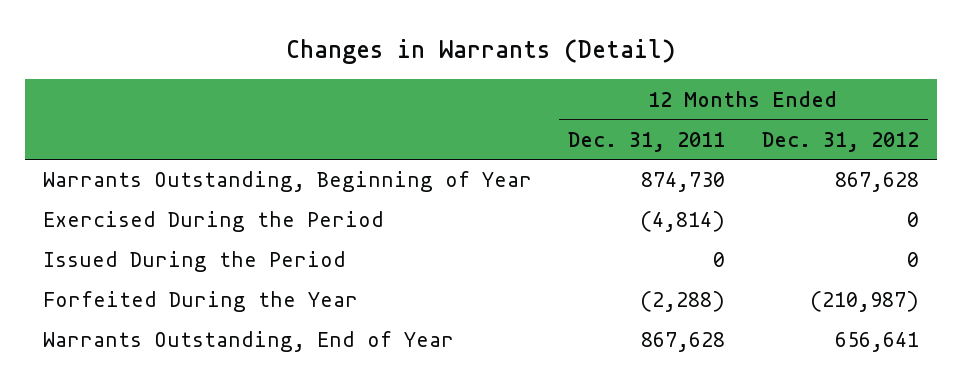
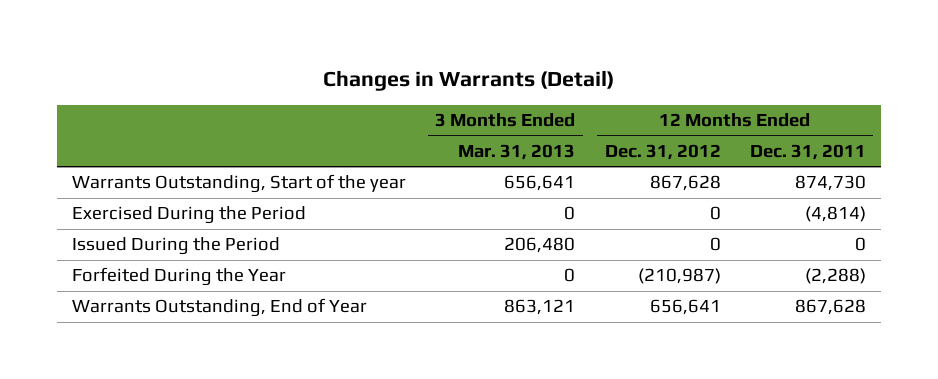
- | 12 Months Ended Dec. 31, 2011 | 12 Months Ended Dec. 31, 2012
+ | 3 Months Ended Mar. 31, 2013 | 12 Months Ended Dec. 31, 2012 | 12 Months Ended Dec. 31, 2011
- Warrants Outstanding, Beginning of Year | 874,730 | 867,628
+ Warrants Outstanding, Start of the year | 656,641 | 867,628 | 874,730

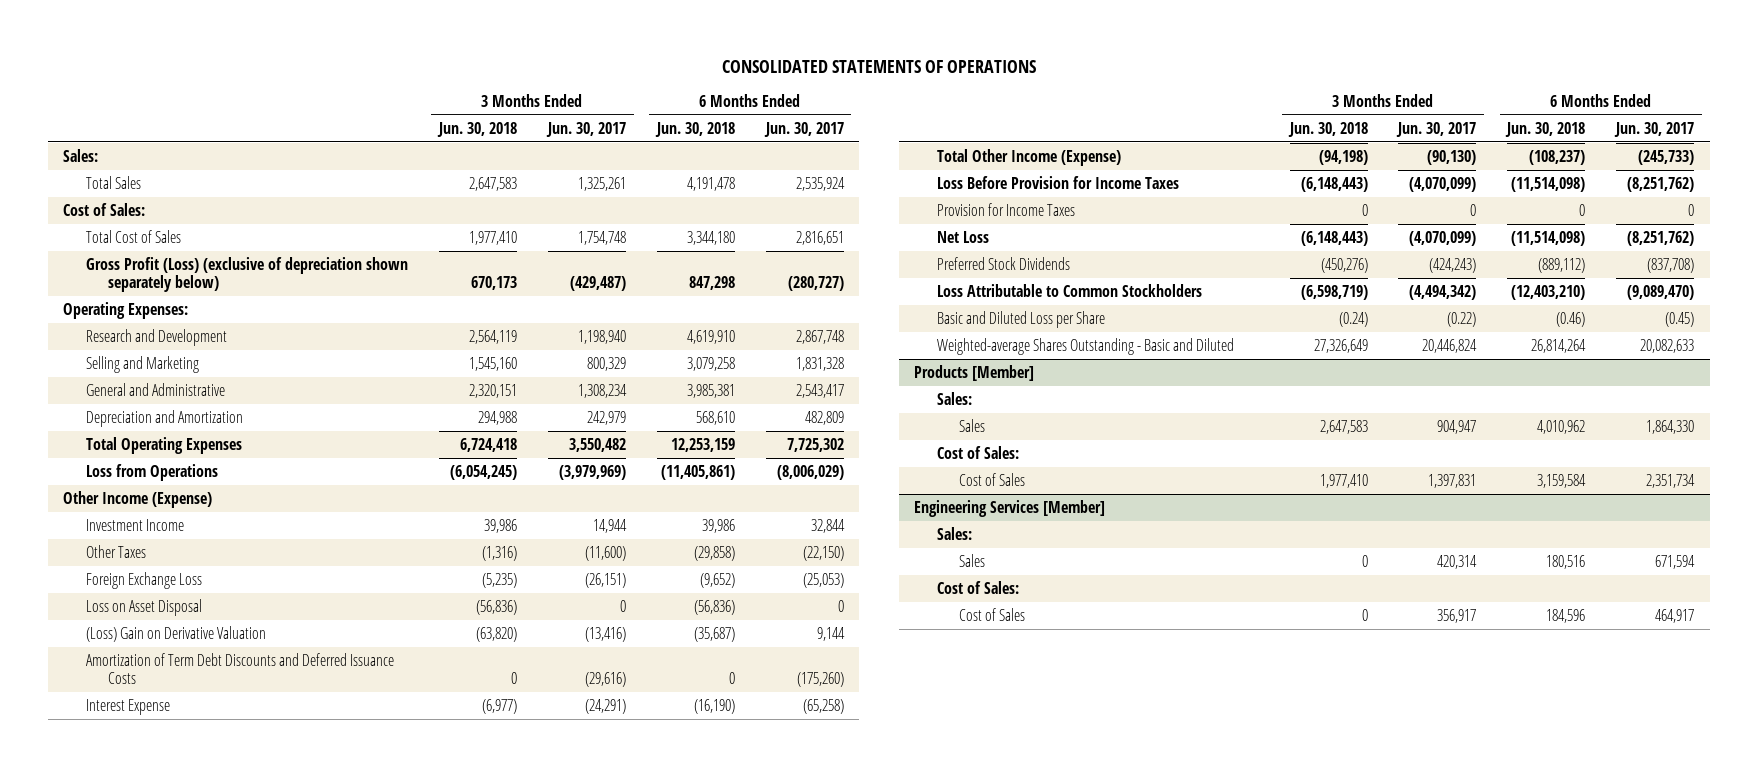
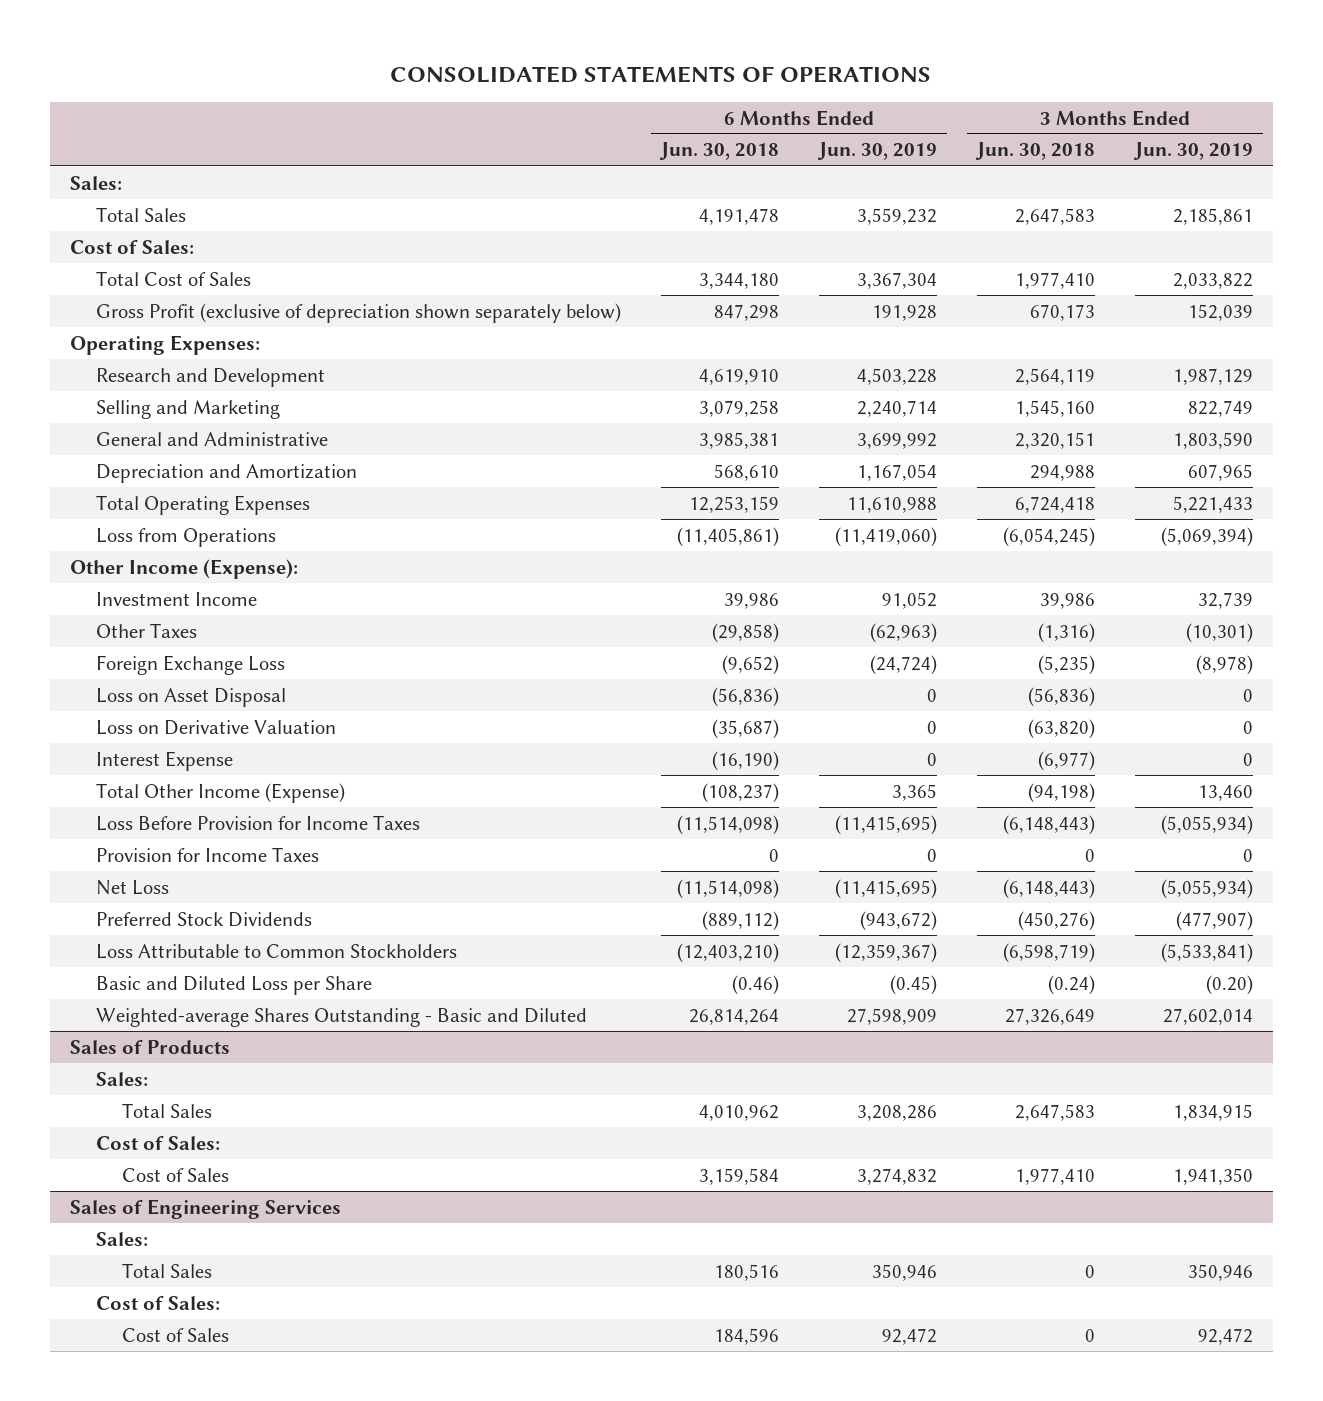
- | 3 Months Ended Jun. 30, 2018 | 3 Months Ended Jun. 30, 2017 | 6 Months Ended Jun. 30, 2018 | 6 Months Ended Jun. 30, 2017
+ | 6 Months Ended Jun. 30, 2018 | 6 Months Ended Jun. 30, 2019 | 3 Months Ended Jun. 30, 2018 | 3 Months Ended Jun. 30, 2019
- Gross Profit (Loss) (exclusive of depreciation shown separately below) | 670,173 | (429,487) | 847,298 | (280,727)
+ Gross Profit (exclusive of depreciation shown separately below) | 847,298 | 191,928 | 670,173 | 152,039
- Other Income (Expense)
+ Other Income (Expense):
- (Loss) Gain on Derivative Valuation | (63,820) | (13,416) | (35,687) | 9,144
- Amortization of Term Debt Discounts and Deferred Issuance Costs | 0 | (29,616) | 0 | (175,260)
+ Loss on Derivative Valuation | (35,687) | 0 | (63,820) | 0
- Products [Member]
+ Sales of Products
- Sales | 2,647,583 | 904,947 | 4,010,962 | 1,864,330
+ Total Sales | 4,010,962 | 3,208,286 | 2,647,583 | 1,834,915
- Engineering Services [Member]
+ Sales of Engineering Services
- Sales | 0 | 420,314 | 180,516 | 671,594
+ Total Sales | 180,516 | 350,946 | 0 | 350,946

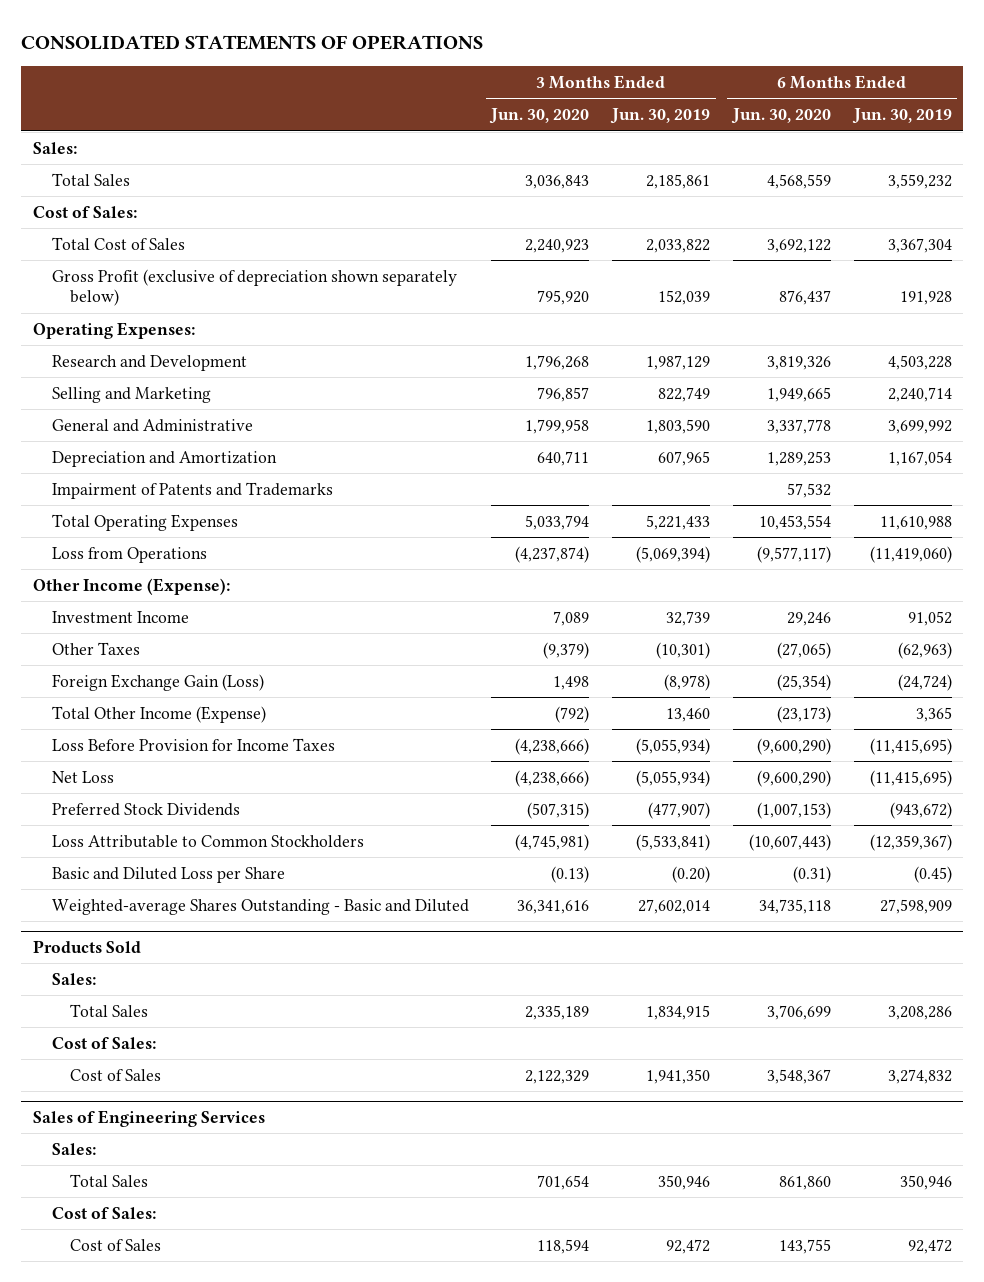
- | 6 Months Ended Jun. 30, 2018 | 6 Months Ended Jun. 30, 2019 | 3 Months Ended Jun. 30, 2018 | 3 Months Ended Jun. 30, 2019
+ | 3 Months Ended Jun. 30, 2020 | 3 Months Ended Jun. 30, 2019 | 6 Months Ended Jun. 30, 2020 | 6 Months Ended Jun. 30, 2019
+ Impairment of Patents and Trademarks | | | 57,532 |
- Foreign Exchange Loss | (9,652) | (24,724) | (5,235) | (8,978)
- Loss on Asset Disposal | (56,836) | 0 | (56,836) | 0
- Loss on Derivative Valuation | (35,687) | 0 | (63,820) | 0
- Interest Expense | (16,190) | 0 | (6,977) | 0
+ Foreign Exchange Gain (Loss) | 1,498 | (8,978) | (25,354) | (24,724)
- Provision for Income Taxes | 0 | 0 | 0 | 0
- Sales of Products
+ Products Sold

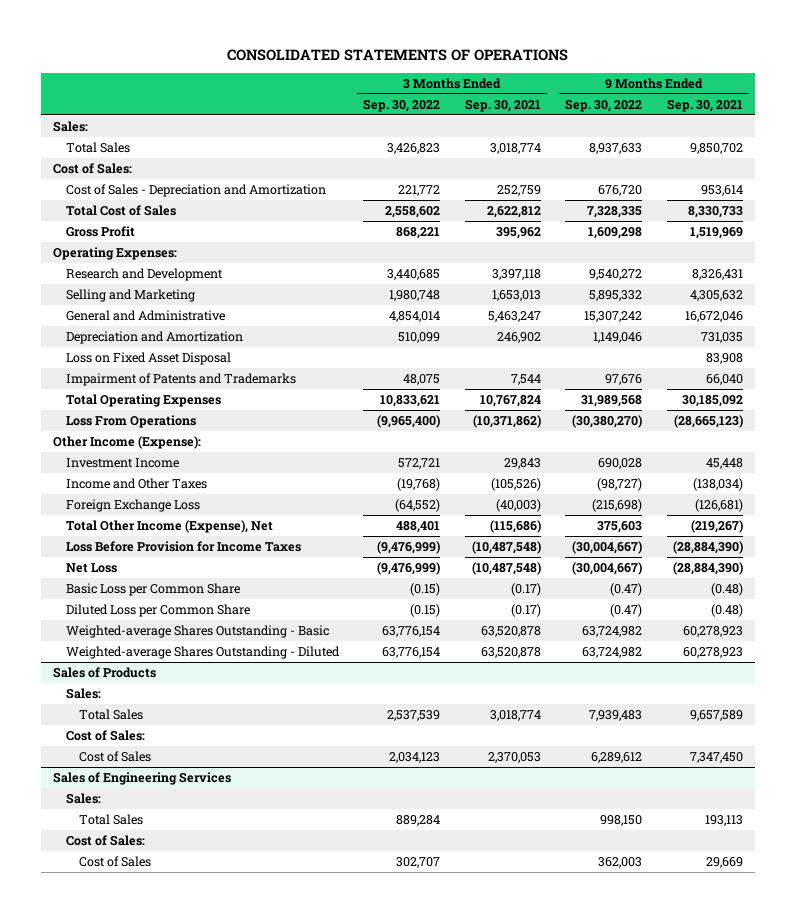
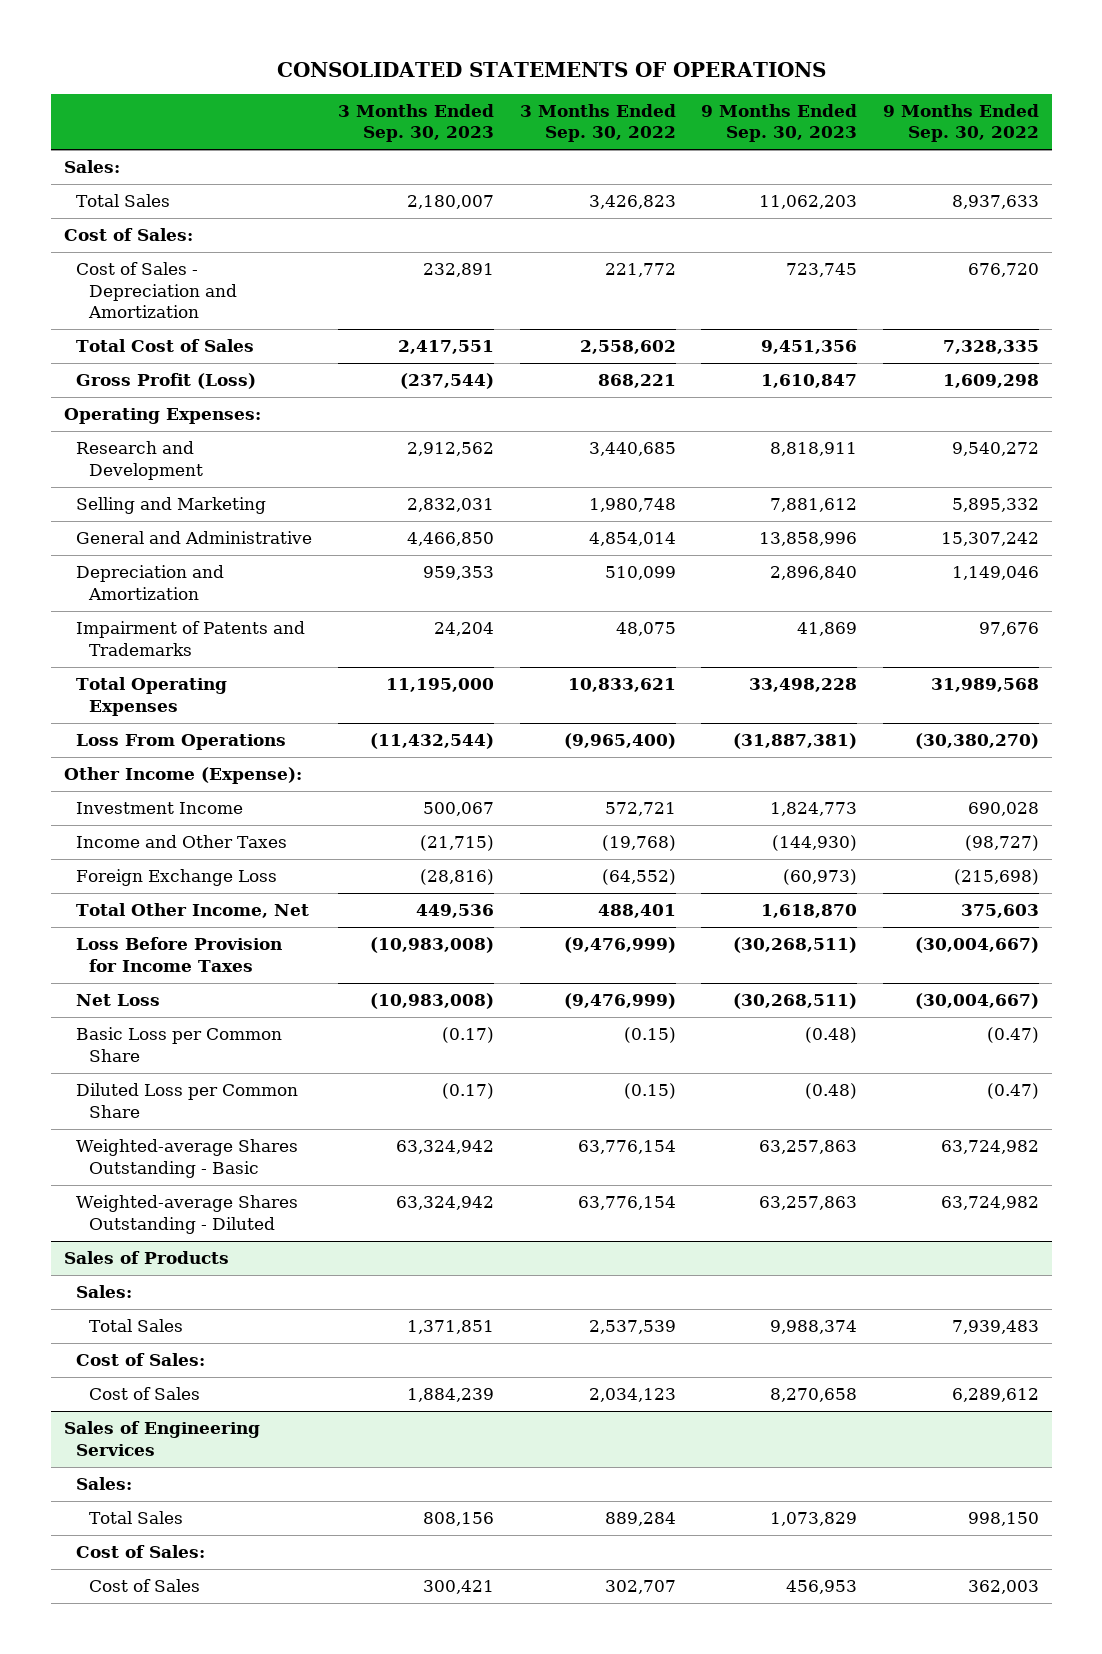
- | 3 Months Ended Sep. 30, 2022 | 3 Months Ended Sep. 30, 2021 | 9 Months Ended Sep. 30, 2022 | 9 Months Ended Sep. 30, 2021
+ | 3 Months Ended Sep. 30, 2023 | 3 Months Ended Sep. 30, 2022 | 9 Months Ended Sep. 30, 2023 | 9 Months Ended Sep. 30, 2022
- Gross Profit | 868,221 | 395,962 | 1,609,298 | 1,519,969
+ Gross Profit (Loss) | (237,544) | 868,221 | 1,610,847 | 1,609,298
- Loss on Fixed Asset Disposal | | | | 83,908
- Total Other Income (Expense), Net | 488,401 | (115,686) | 375,603 | (219,267)
+ Total Other Income, Net | 449,536 | 488,401 | 1,618,870 | 375,603

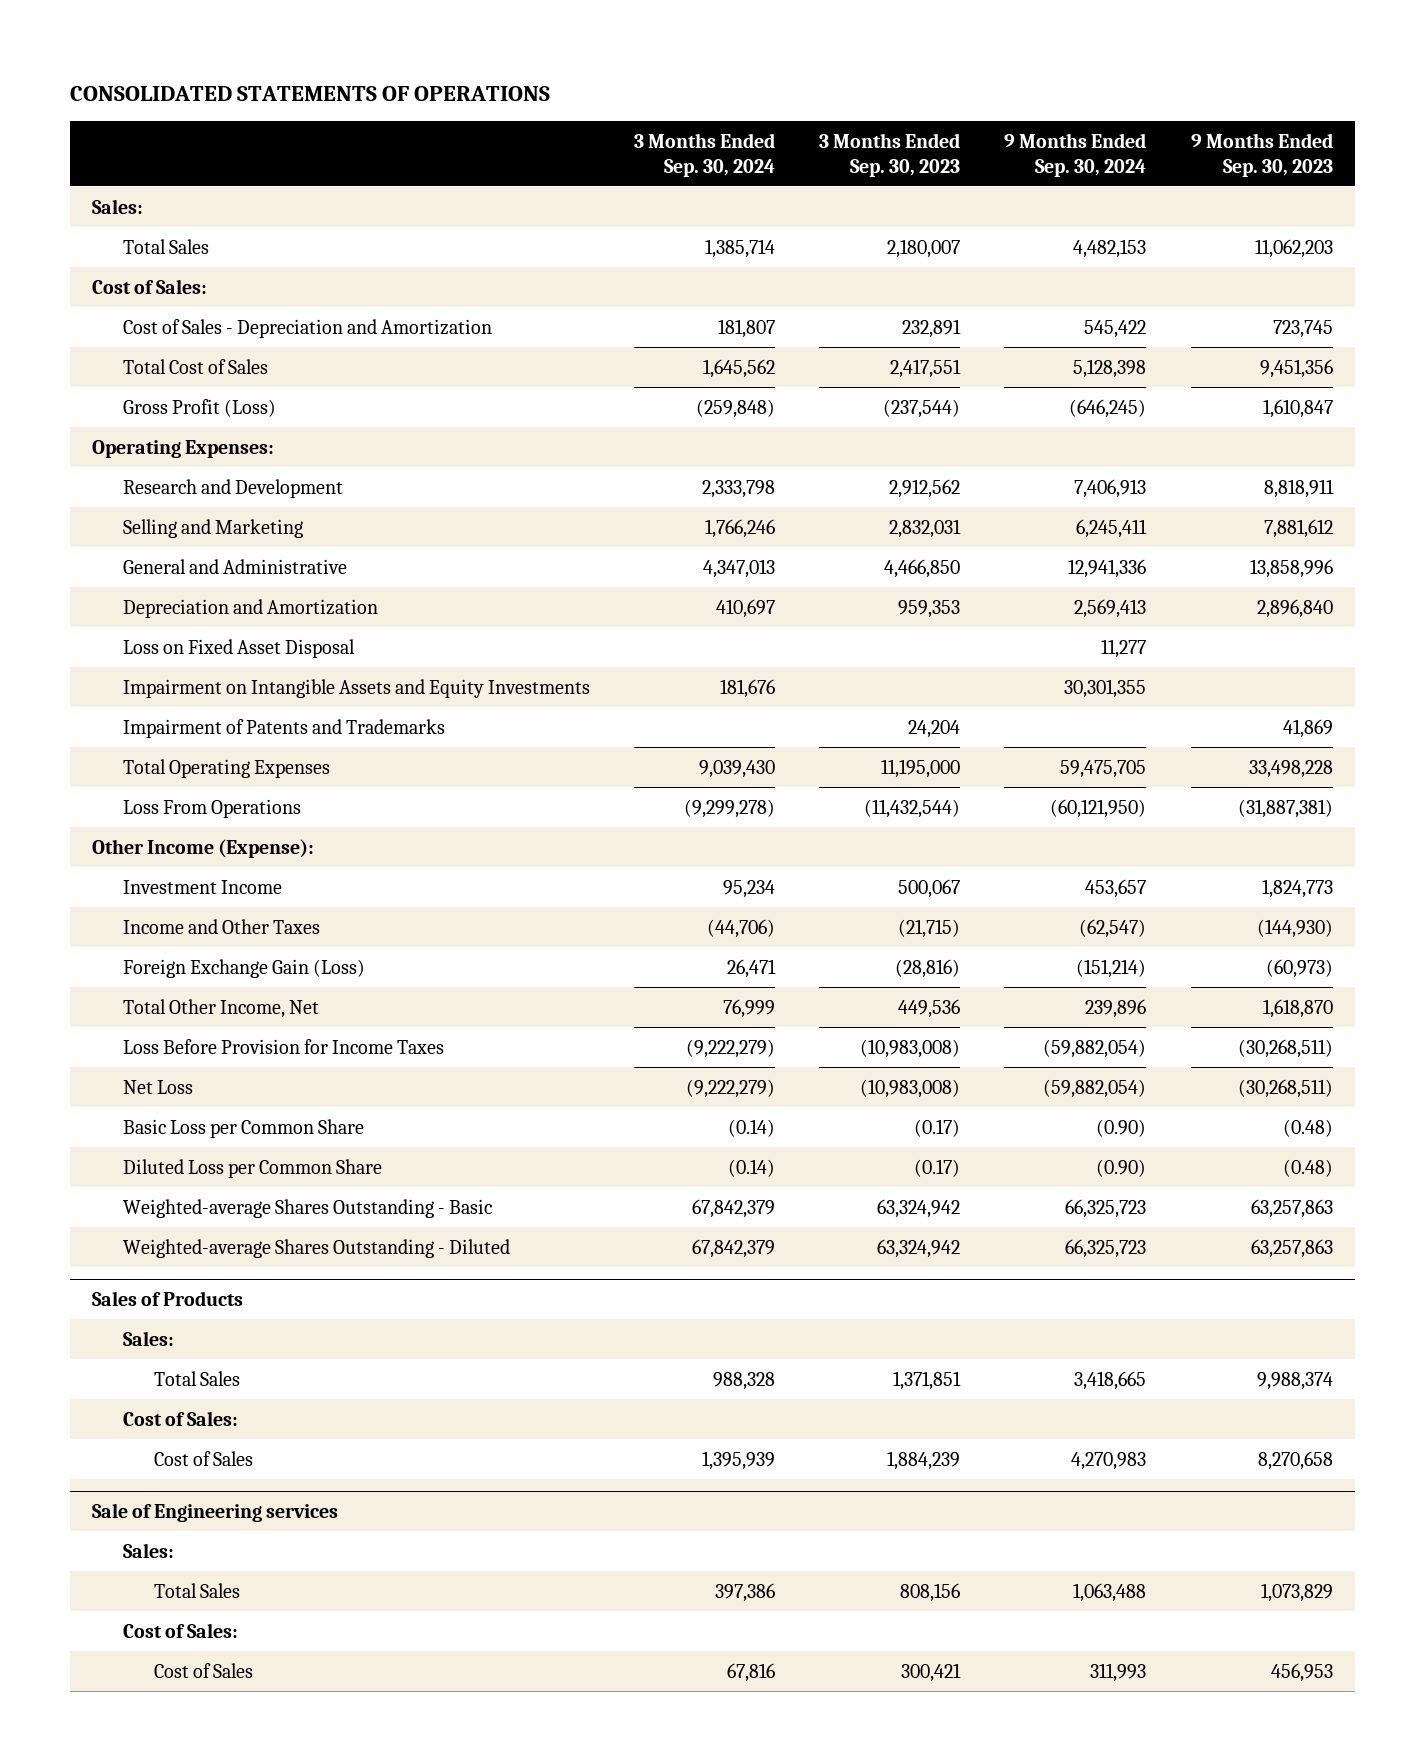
- | 3 Months Ended Sep. 30, 2023 | 3 Months Ended Sep. 30, 2022 | 9 Months Ended Sep. 30, 2023 | 9 Months Ended Sep. 30, 2022
+ | 3 Months Ended Sep. 30, 2024 | 3 Months Ended Sep. 30, 2023 | 9 Months Ended Sep. 30, 2024 | 9 Months Ended Sep. 30, 2023
+ Loss on Fixed Asset Disposal | | | 11,277 |
+ Impairment on Intangible Assets and Equity Investments | 181,676 | | 30,301,355 |
- Foreign Exchange Loss | (28,816) | (64,552) | (60,973) | (215,698)
+ Foreign Exchange Gain (Loss) | 26,471 | (28,816) | (151,214) | (60,973)
- Sales of Engineering Services
+ Sale of Engineering services

